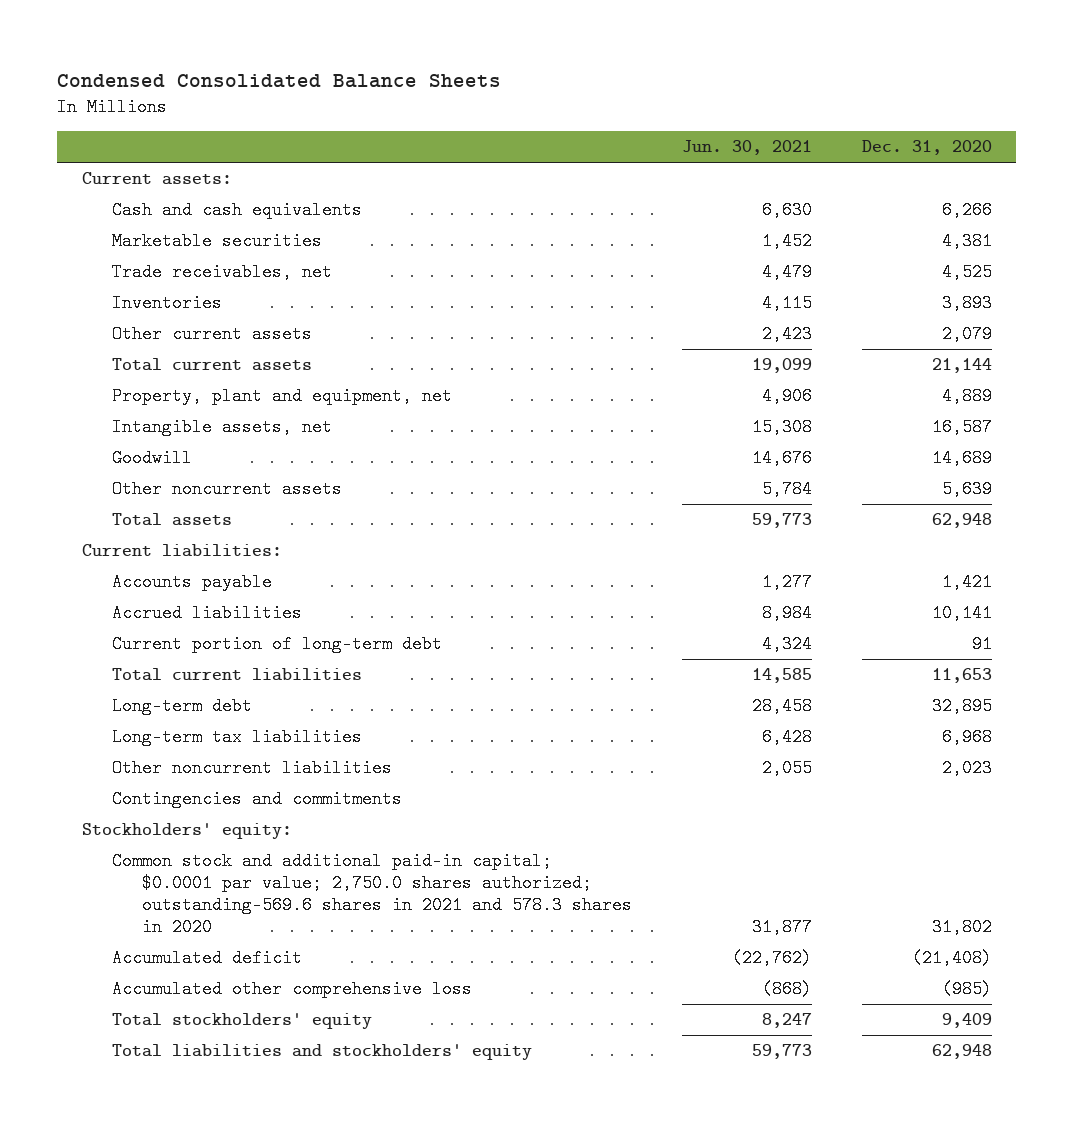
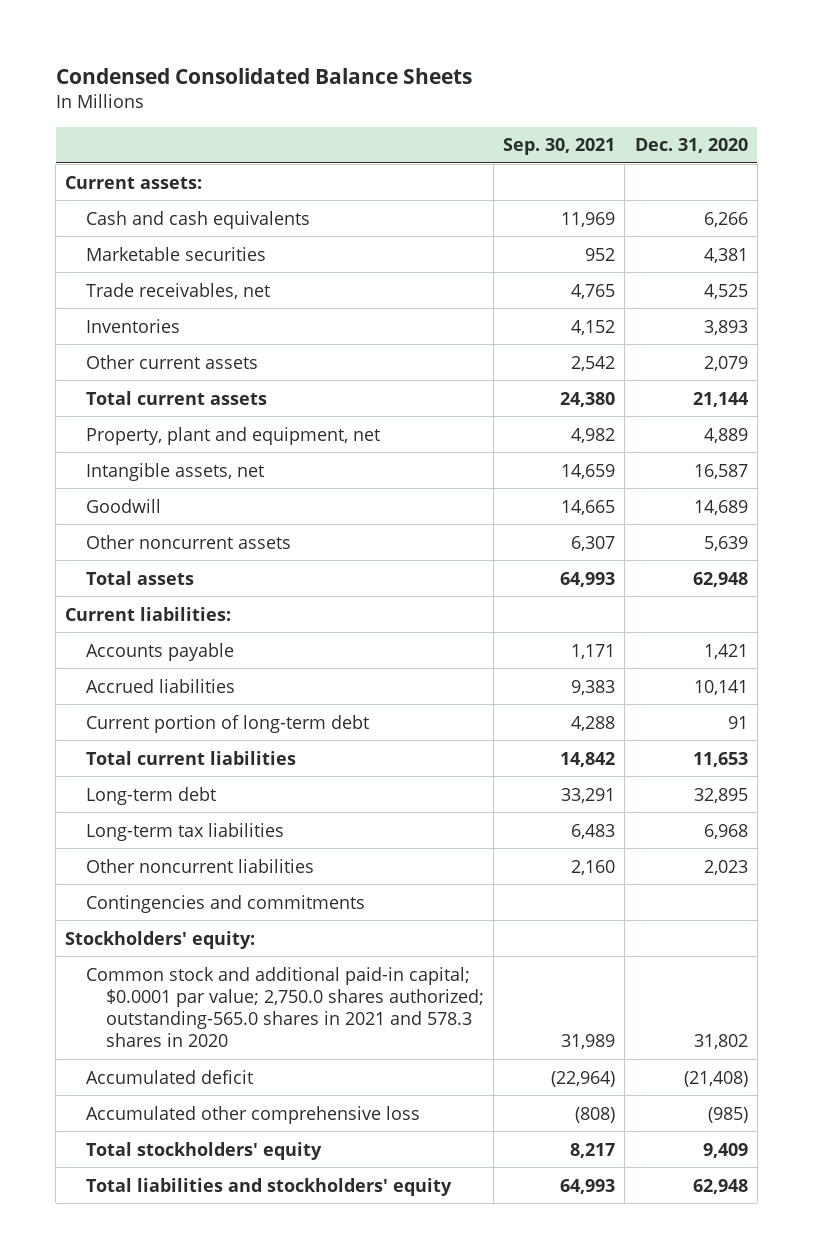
- | Jun. 30, 2021 | Dec. 31, 2020
+ | Sep. 30, 2021 | Dec. 31, 2020
- Common stock and additional paid-in capital; $0.0001 par value; 2,750.0 shares authorized; outstanding-569.6 shares in 2021 and 578.3 shares in 2020 | 31,877 | 31,802
+ Common stock and additional paid-in capital; $0.0001 par value; 2,750.0 shares authorized; outstanding-565.0 shares in 2021 and 578.3 shares in 2020 | 31,989 | 31,802

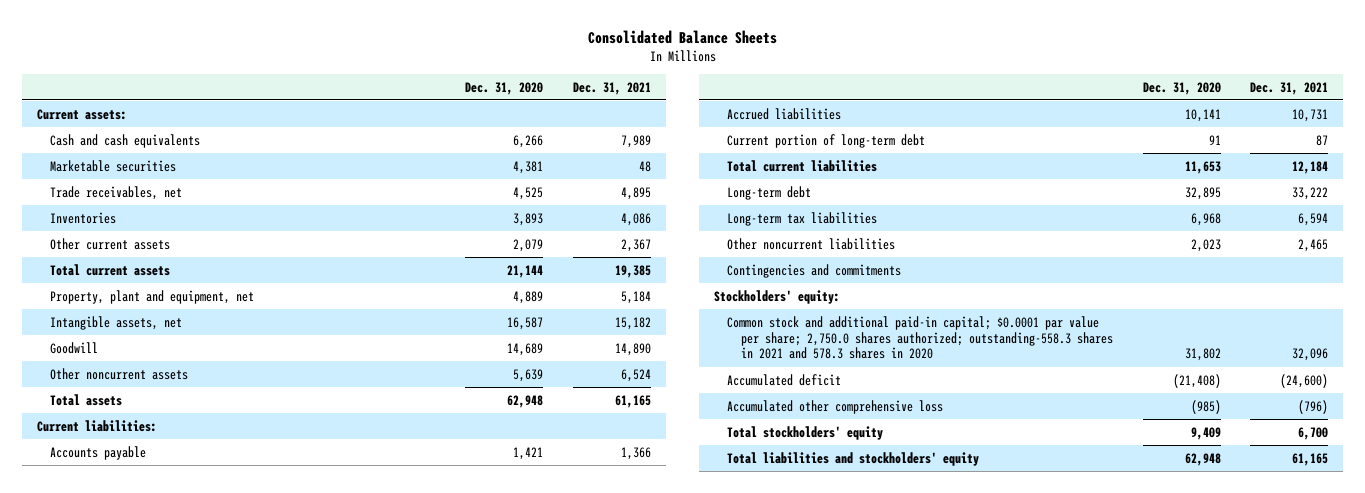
- Condensed Consolidated Balance Sheets
+ Consolidated Balance Sheets
- | Sep. 30, 2021 | Dec. 31, 2020
+ | Dec. 31, 2020 | Dec. 31, 2021
- Common stock and additional paid-in capital; $0.0001 par value; 2,750.0 shares authorized; outstanding-565.0 shares in 2021 and 578.3 shares in 2020 | 31,989 | 31,802
+ Common stock and additional paid-in capital; $0.0001 par value per share; 2,750.0 shares authorized; outstanding-558.3 shares in 2021 and 578.3 shares in 2020 | 31,802 | 32,096

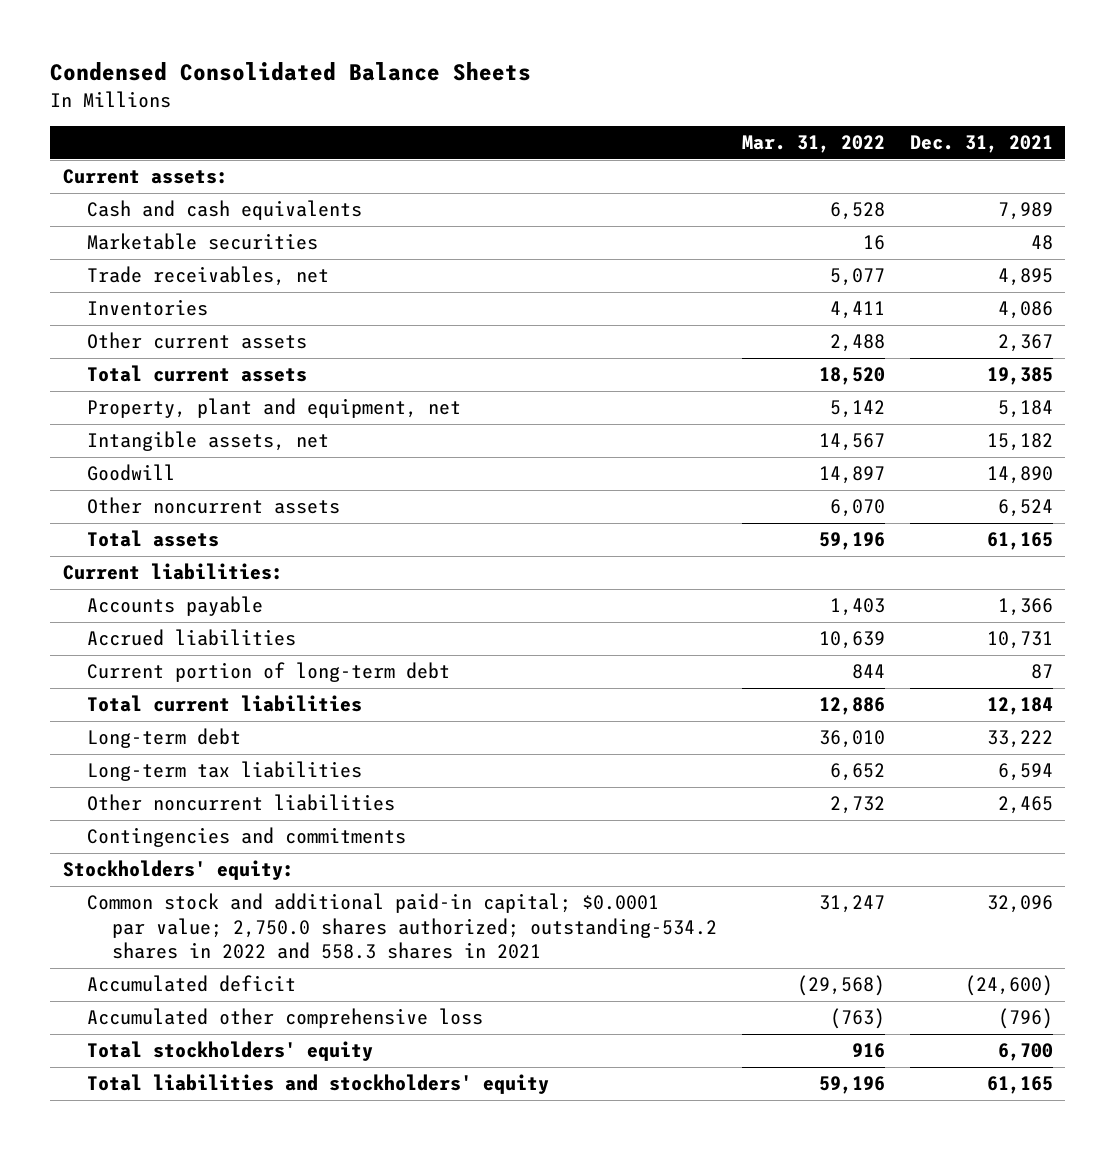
- Consolidated Balance Sheets
+ Condensed Consolidated Balance Sheets
- | Dec. 31, 2020 | Dec. 31, 2021
+ | Mar. 31, 2022 | Dec. 31, 2021
- Common stock and additional paid-in capital; $0.0001 par value per share; 2,750.0 shares authorized; outstanding-558.3 shares in 2021 and 578.3 shares in 2020 | 31,802 | 32,096
+ Common stock and additional paid-in capital; $0.0001 par value; 2,750.0 shares authorized; outstanding-534.2 shares in 2022 and 558.3 shares in 2021 | 31,247 | 32,096

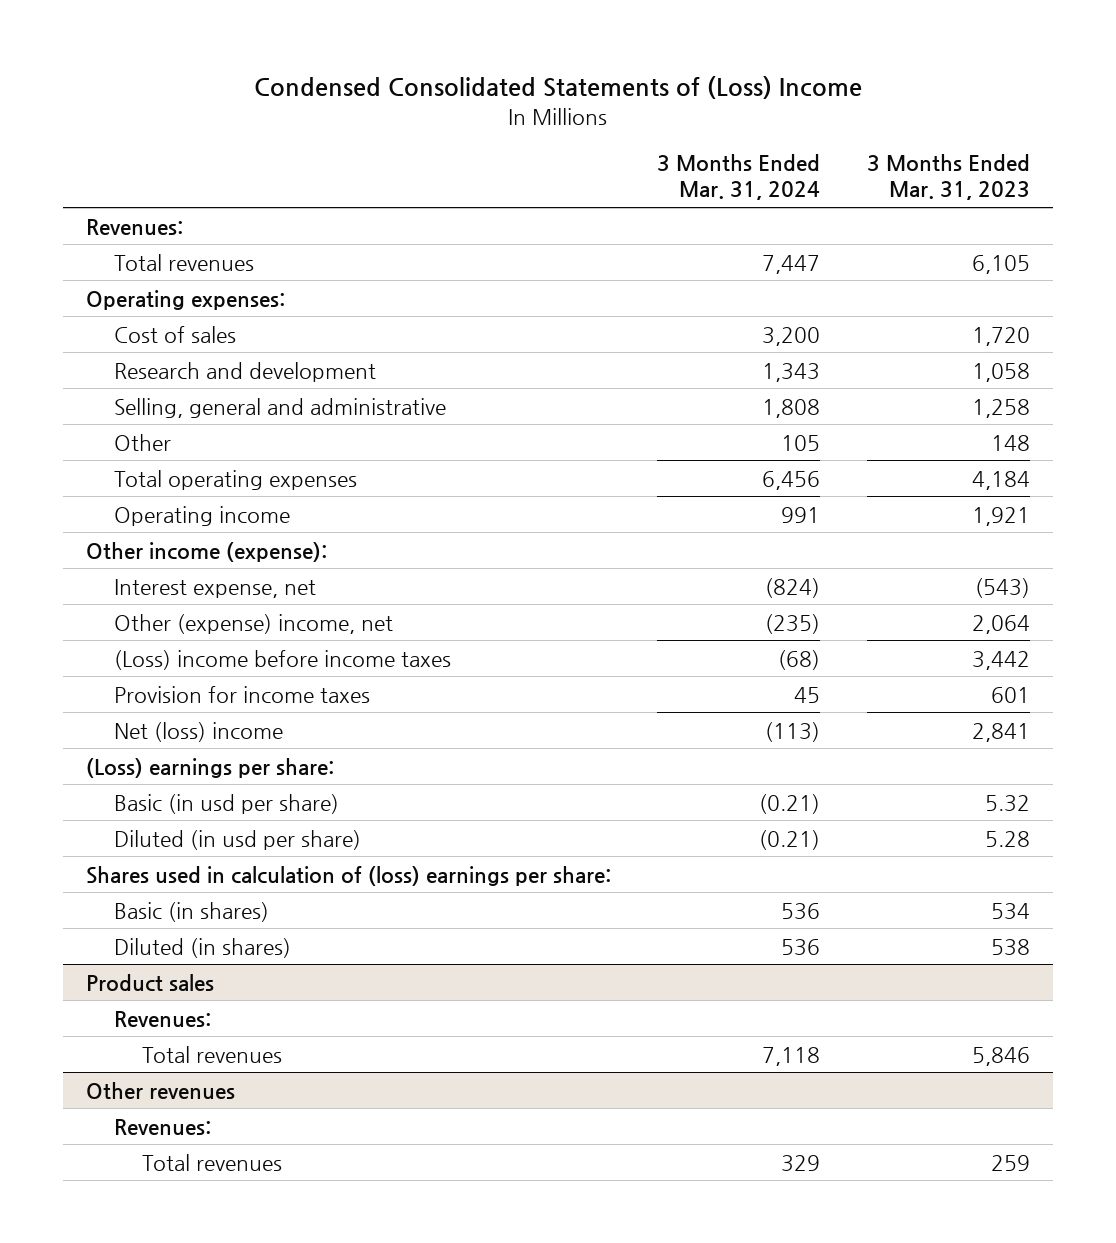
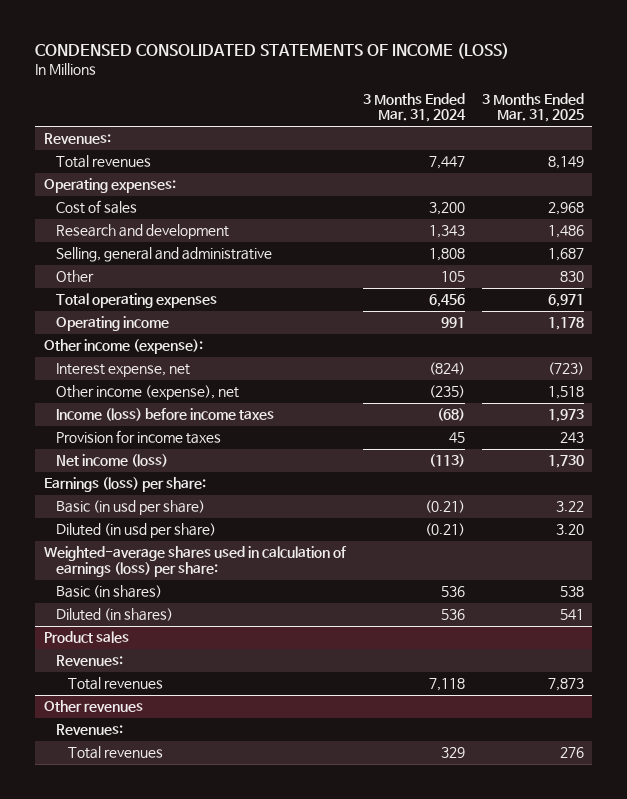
- Condensed Consolidated Statements of (Loss) Income
+ CONDENSED CONSOLIDATED STATEMENTS OF INCOME (LOSS)
- | 3 Months Ended Mar. 31, 2024 | 3 Months Ended Mar. 31, 2023
+ | 3 Months Ended Mar. 31, 2024 | 3 Months Ended Mar. 31, 2025
- Other (expense) income, net | (235) | 2,064
- (Loss) income before income taxes | (68) | 3,442
+ Other income (expense), net | (235) | 1,518
+ Income (loss) before income taxes | (68) | 1,973
- Net (loss) income | (113) | 2,841
- (Loss) earnings per share:
+ Net income (loss) | (113) | 1,730
+ Earnings (loss) per share:
- Shares used in calculation of (loss) earnings per share:
+ Weighted-average shares used in calculation of earnings (loss) per share:

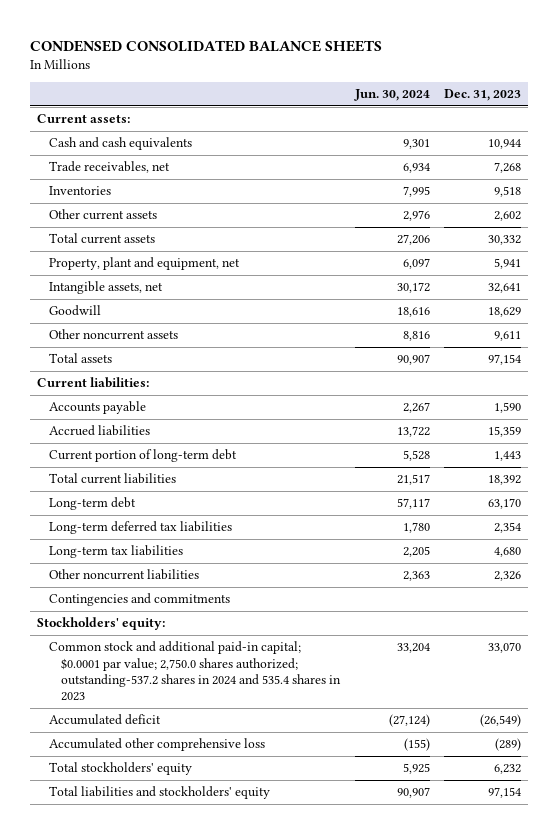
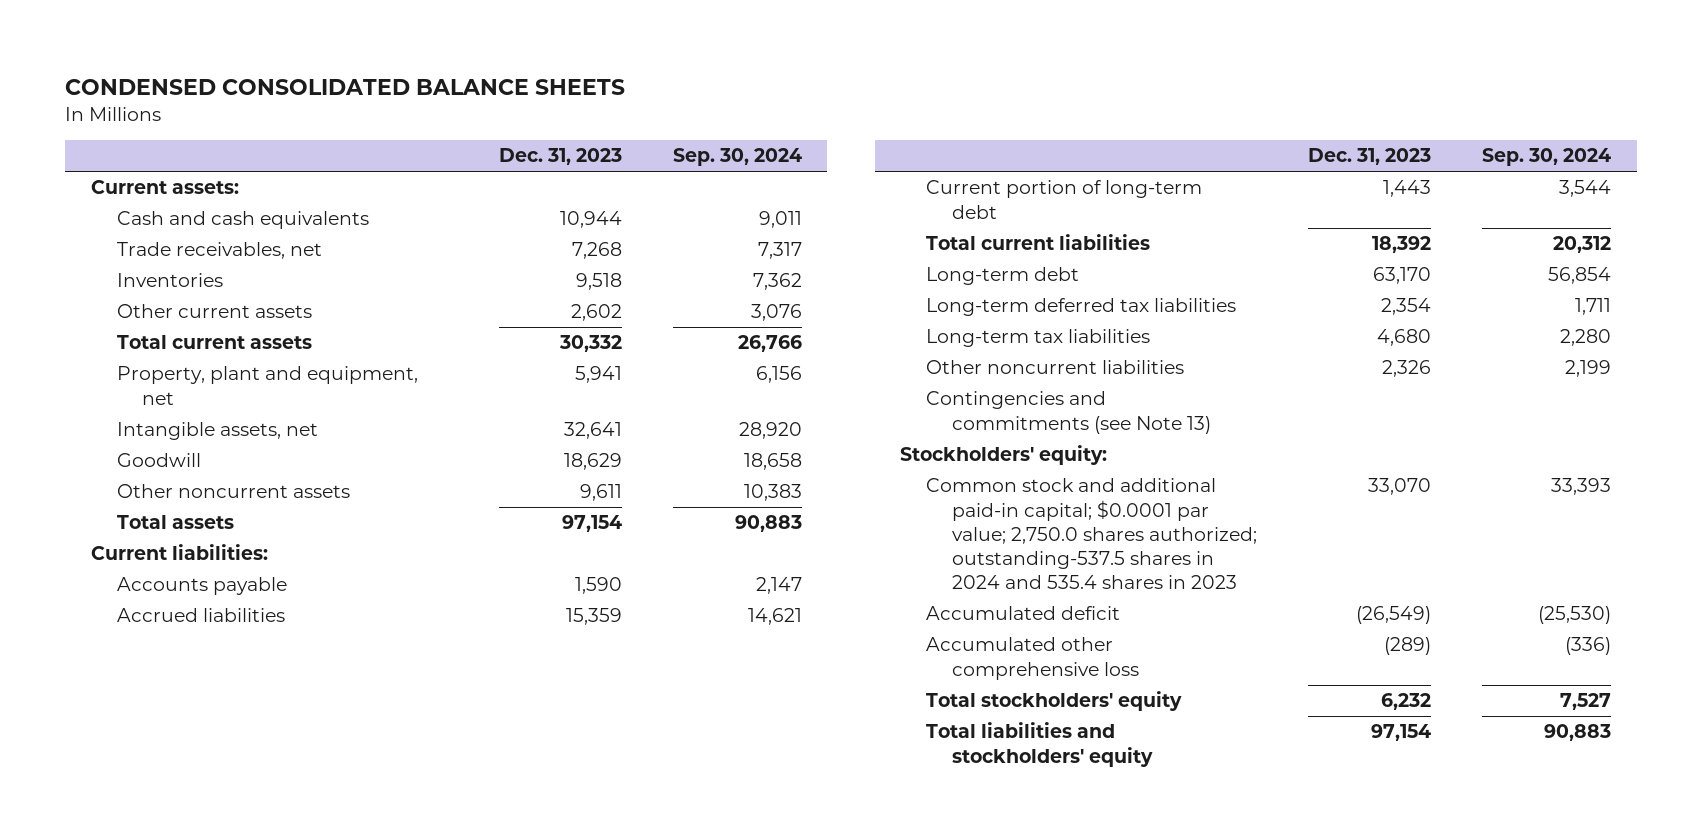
- | Jun. 30, 2024 | Dec. 31, 2023
+ | Dec. 31, 2023 | Sep. 30, 2024
- Contingencies and commitments
+ Contingencies and commitments (see Note 13)
- Common stock and additional paid-in capital; $0.0001 par value; 2,750.0 shares authorized; outstanding-537.2 shares in 2024 and 535.4 shares in 2023 | 33,204 | 33,070
+ Common stock and additional paid-in capital; $0.0001 par value; 2,750.0 shares authorized; outstanding-537.5 shares in 2024 and 535.4 shares in 2023 | 33,070 | 33,393

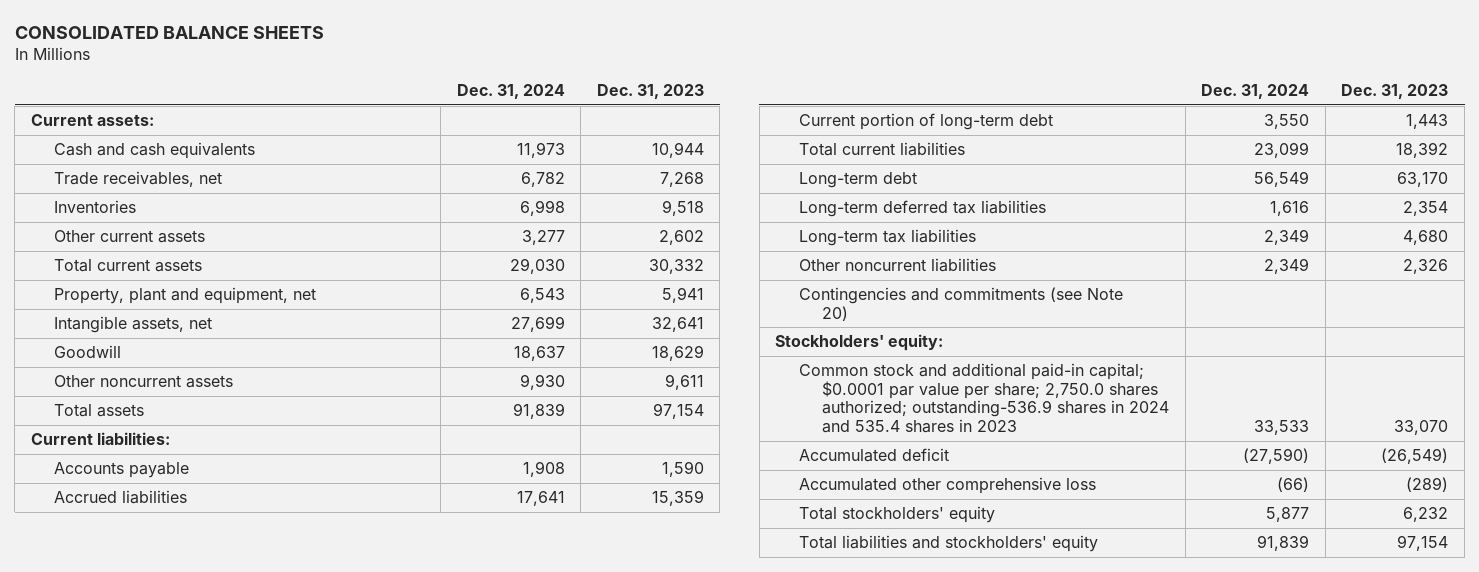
- CONDENSED CONSOLIDATED BALANCE SHEETS
+ CONSOLIDATED BALANCE SHEETS
- | Dec. 31, 2023 | Sep. 30, 2024
+ | Dec. 31, 2024 | Dec. 31, 2023
- Contingencies and commitments (see Note 13)
+ Contingencies and commitments (see Note 20)
- Common stock and additional paid-in capital; $0.0001 par value; 2,750.0 shares authorized; outstanding-537.5 shares in 2024 and 535.4 shares in 2023 | 33,070 | 33,393
+ Common stock and additional paid-in capital; $0.0001 par value per share; 2,750.0 shares authorized; outstanding-536.9 shares in 2024 and 535.4 shares in 2023 | 33,533 | 33,070

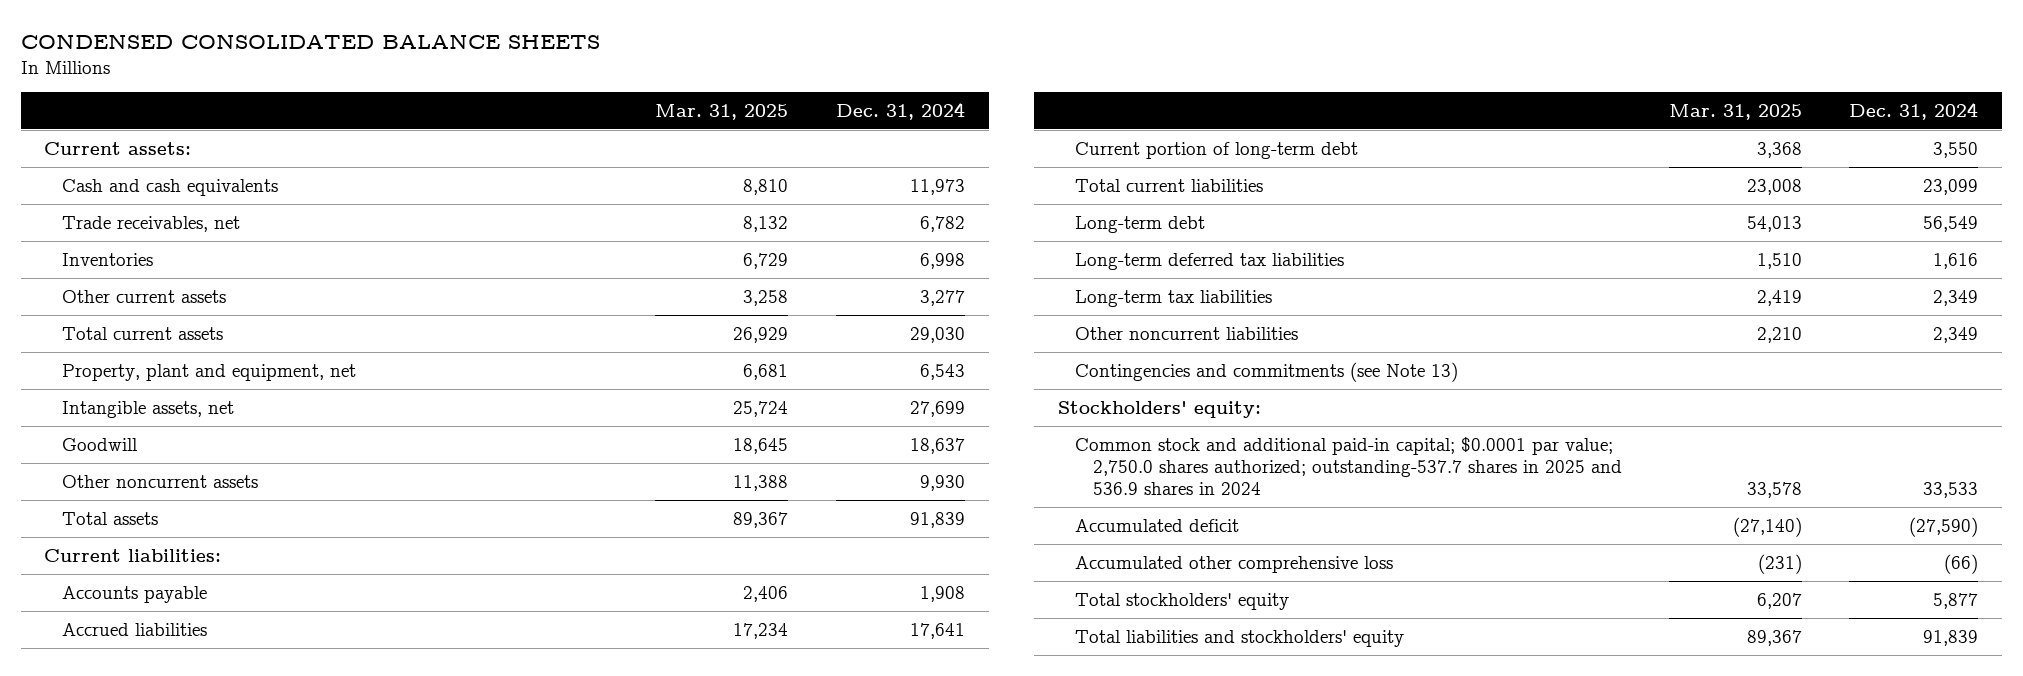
- CONSOLIDATED BALANCE SHEETS
+ CONDENSED CONSOLIDATED BALANCE SHEETS
- | Dec. 31, 2024 | Dec. 31, 2023
+ | Mar. 31, 2025 | Dec. 31, 2024
- Contingencies and commitments (see Note 20)
+ Contingencies and commitments (see Note 13)
- Common stock and additional paid-in capital; $0.0001 par value per share; 2,750.0 shares authorized; outstanding-536.9 shares in 2024 and 535.4 shares in 2023 | 33,533 | 33,070
+ Common stock and additional paid-in capital; $0.0001 par value; 2,750.0 shares authorized; outstanding-537.7 shares in 2025 and 536.9 shares in 2024 | 33,578 | 33,533

